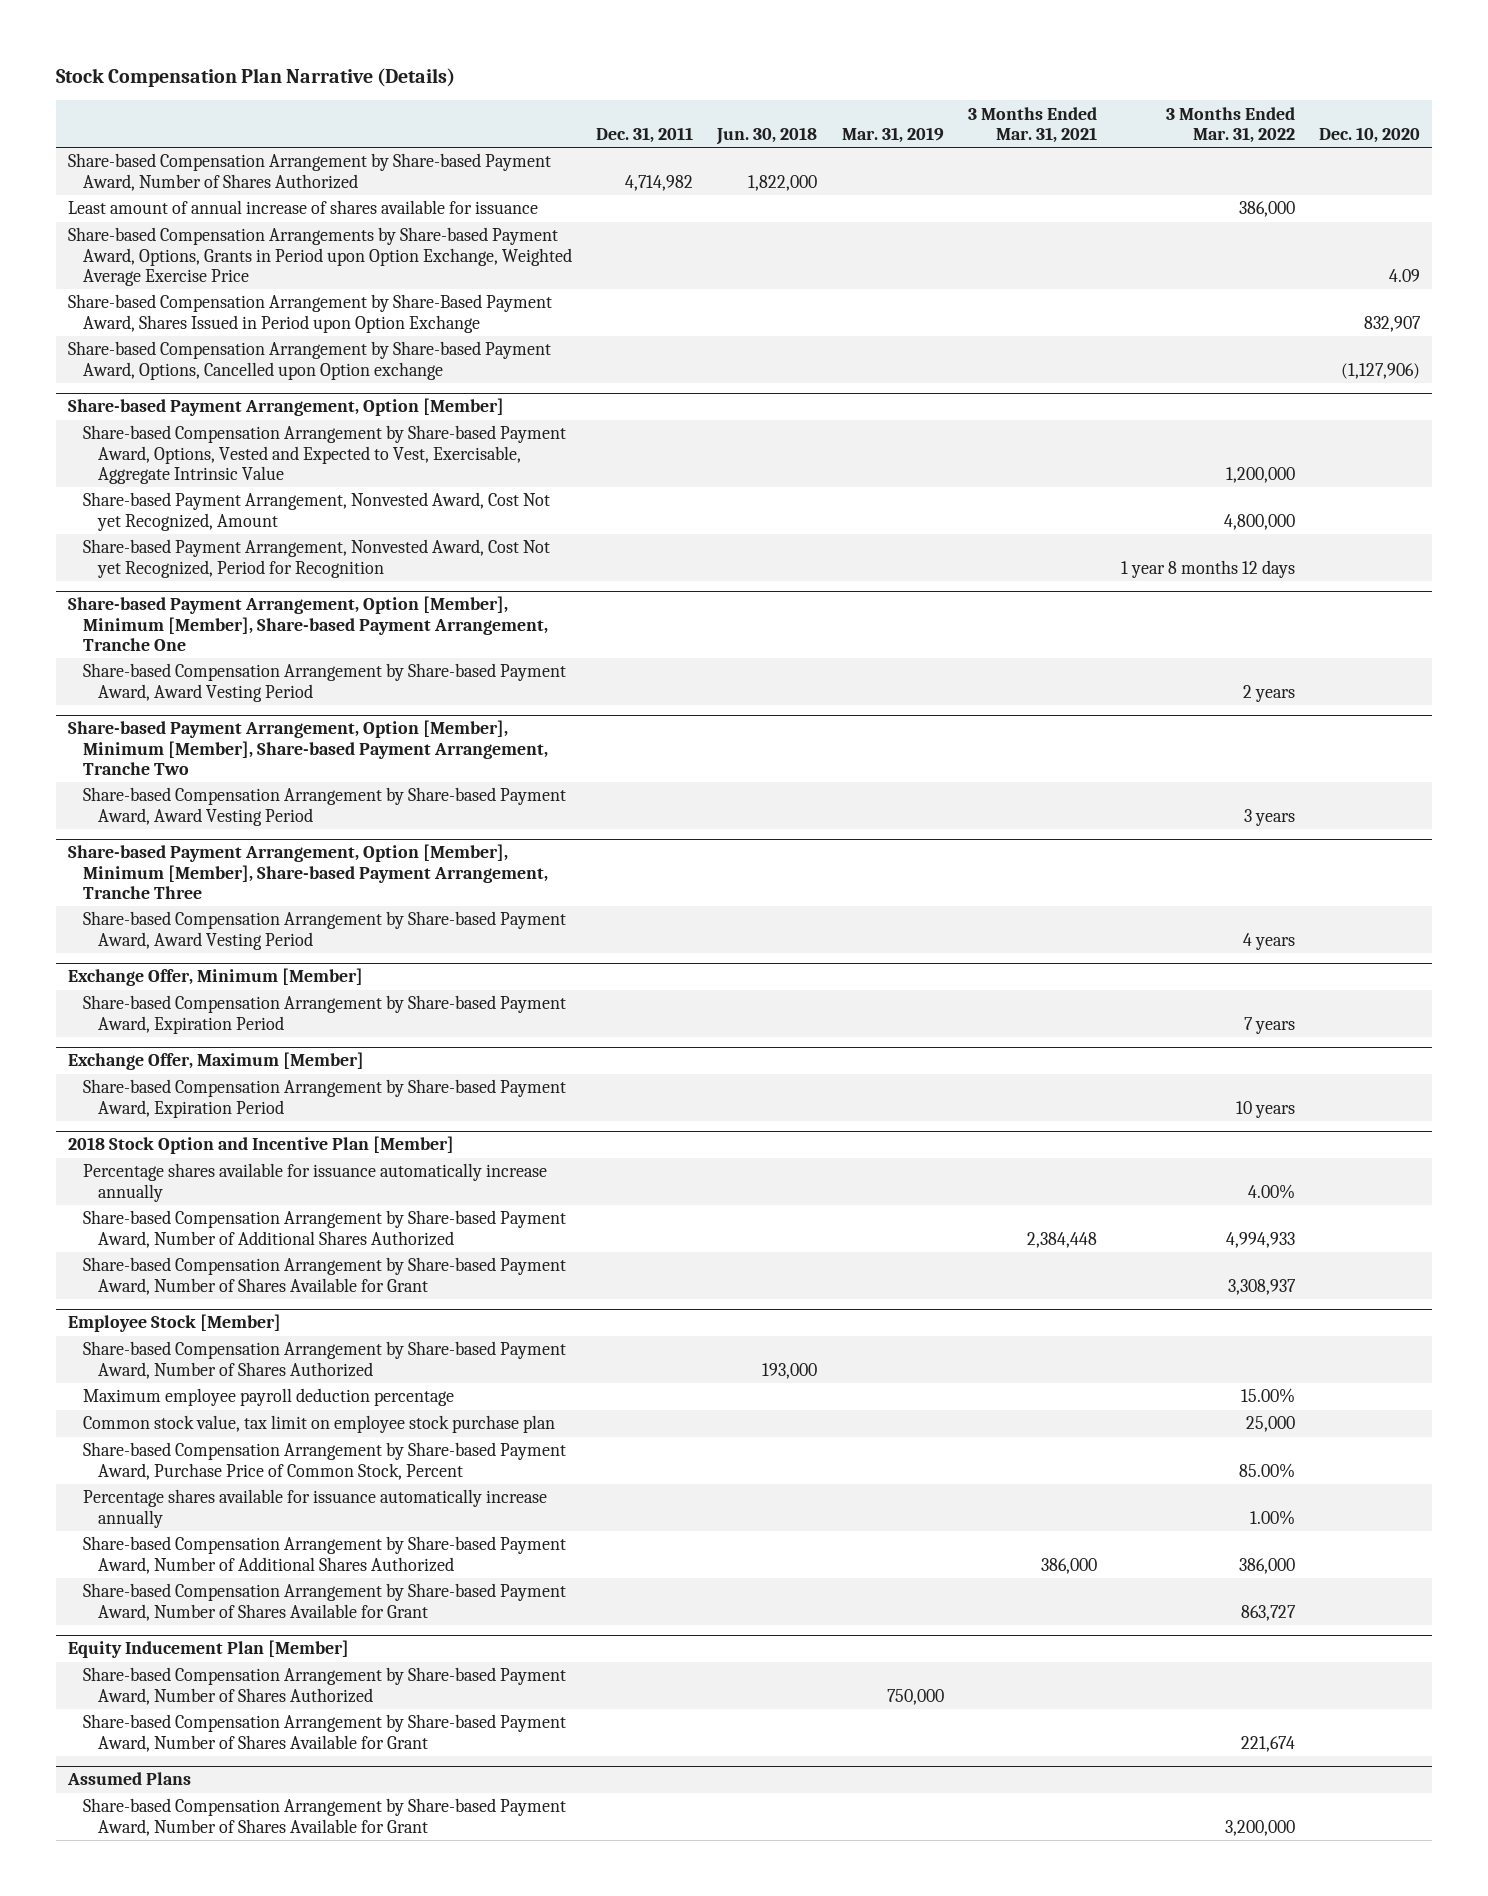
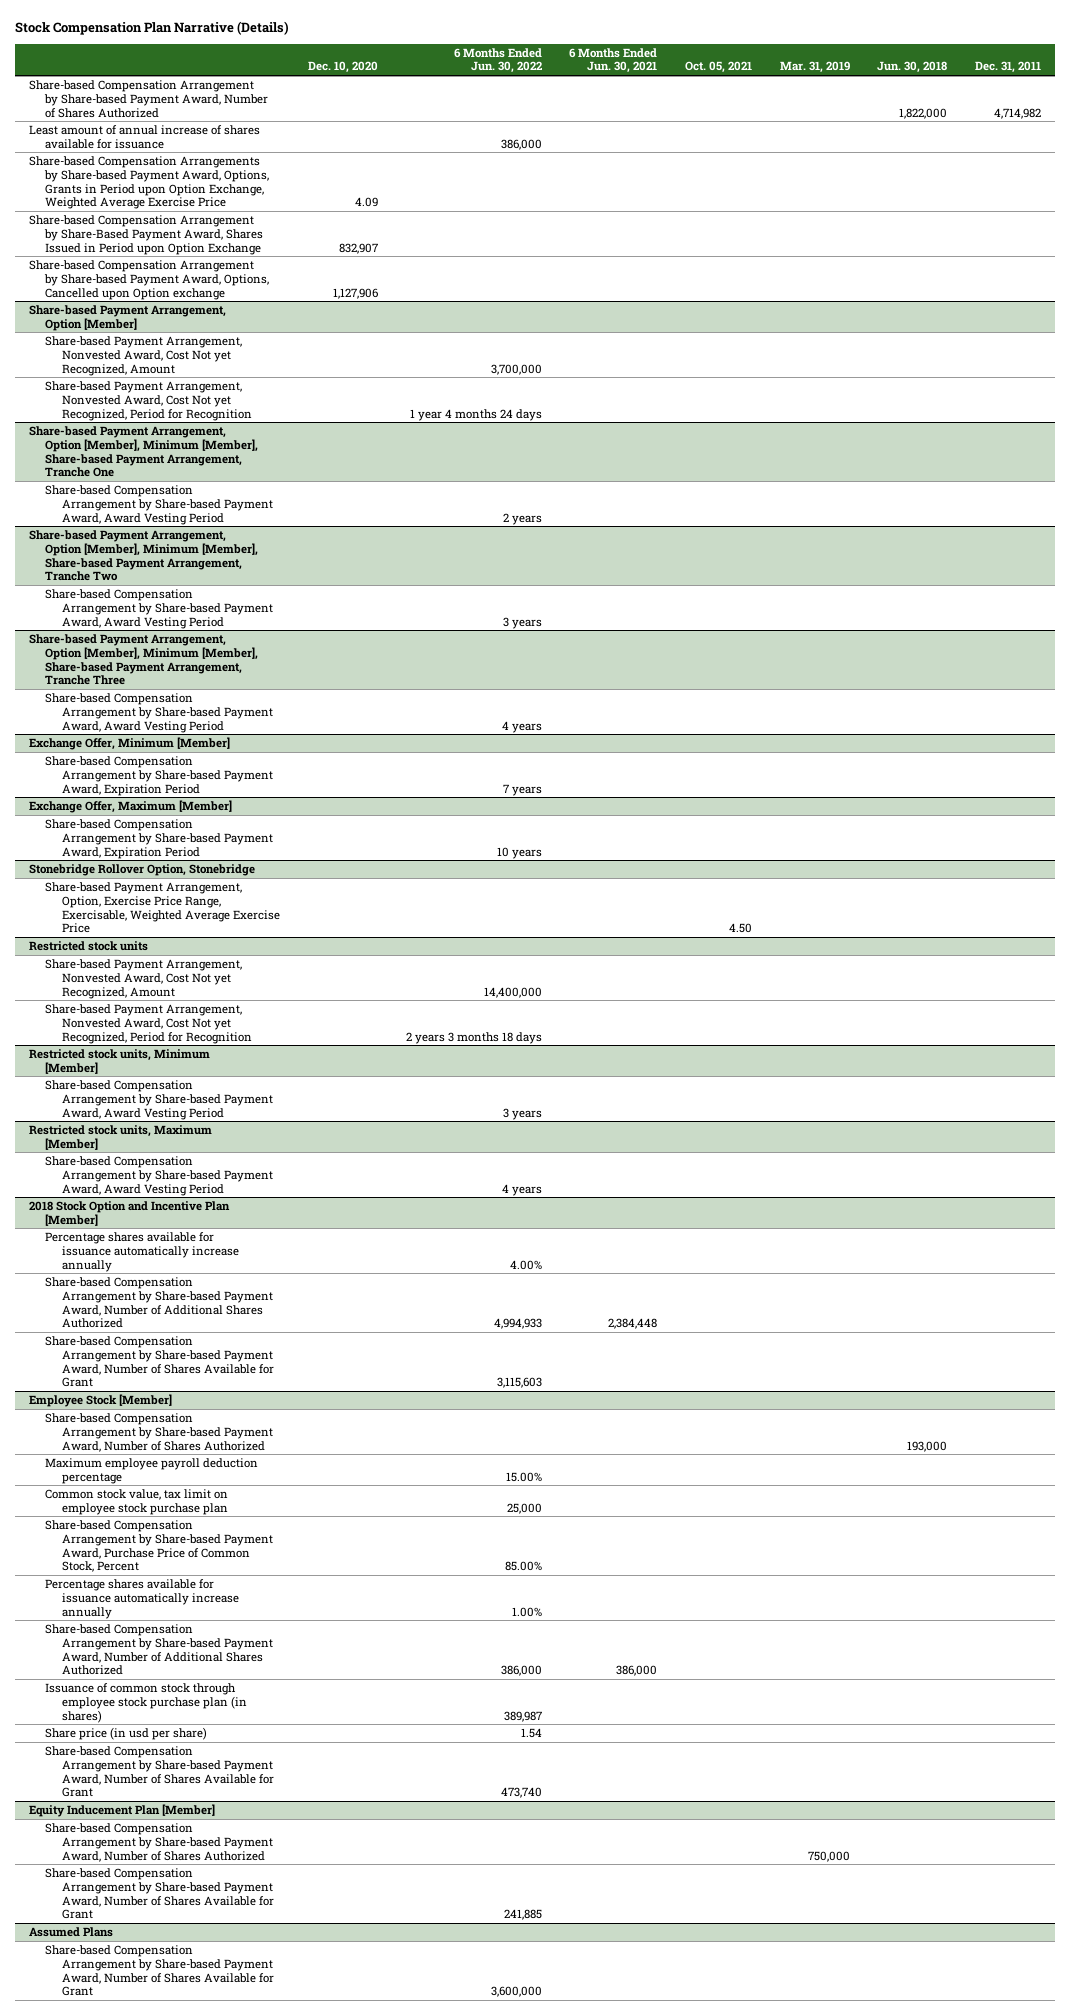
- | Dec. 31, 2011 | Jun. 30, 2018 | Mar. 31, 2019 | 3 Months Ended Mar. 31, 2021 | 3 Months Ended Mar. 31, 2022 | Dec. 10, 2020
+ | Dec. 10, 2020 | 6 Months Ended Jun. 30, 2022 | 6 Months Ended Jun. 30, 2021 | Oct. 05, 2021 | Mar. 31, 2019 | Jun. 30, 2018 | Dec. 31, 2011
- Share-based Compensation Arrangement by Share-based Payment Award, Options, Cancelled upon Option exchange | | | | | | (1,127,906)
+ Share-based Compensation Arrangement by Share-based Payment Award, Options, Cancelled upon Option exchange | 1,127,906 | | | | | |
@ Share-based Payment Arrangement, Option [Member]
- Share-based Compensation Arrangement by Share-based Payment Award, Options, Vested and Expected to Vest, Exercisable, Aggregate Intrinsic Value | | | | | 1,200,000 |
+ Stonebridge Rollover Option, Stonebridge
+ Share-based Payment Arrangement, Option, Exercise Price Range, Exercisable, Weighted Average Exercise Price | | | | 4.50 | | |
+ Restricted stock units
+ Share-based Payment Arrangement, Nonvested Award, Cost Not yet Recognized, Amount | | 14,400,000 | | | | |
+ Share-based Payment Arrangement, Nonvested Award, Cost Not yet Recognized, Period for Recognition | | 2 years 3 months 18 days | | | | |
+ Restricted stock units, Minimum [Member]
+ Share-based Compensation Arrangement by Share-based Payment Award, Award Vesting Period | | 3 years | | | | |
+ Restricted stock units, Maximum [Member]
+ Share-based Compensation Arrangement by Share-based Payment Award, Award Vesting Period | | 4 years | | | | |
@ Employee Stock [Member]
+ Issuance of common stock through employee stock purchase plan (in shares) | | 389,987 | | | | |
+ Share price (in usd per share) | | 1.54 | | | | |

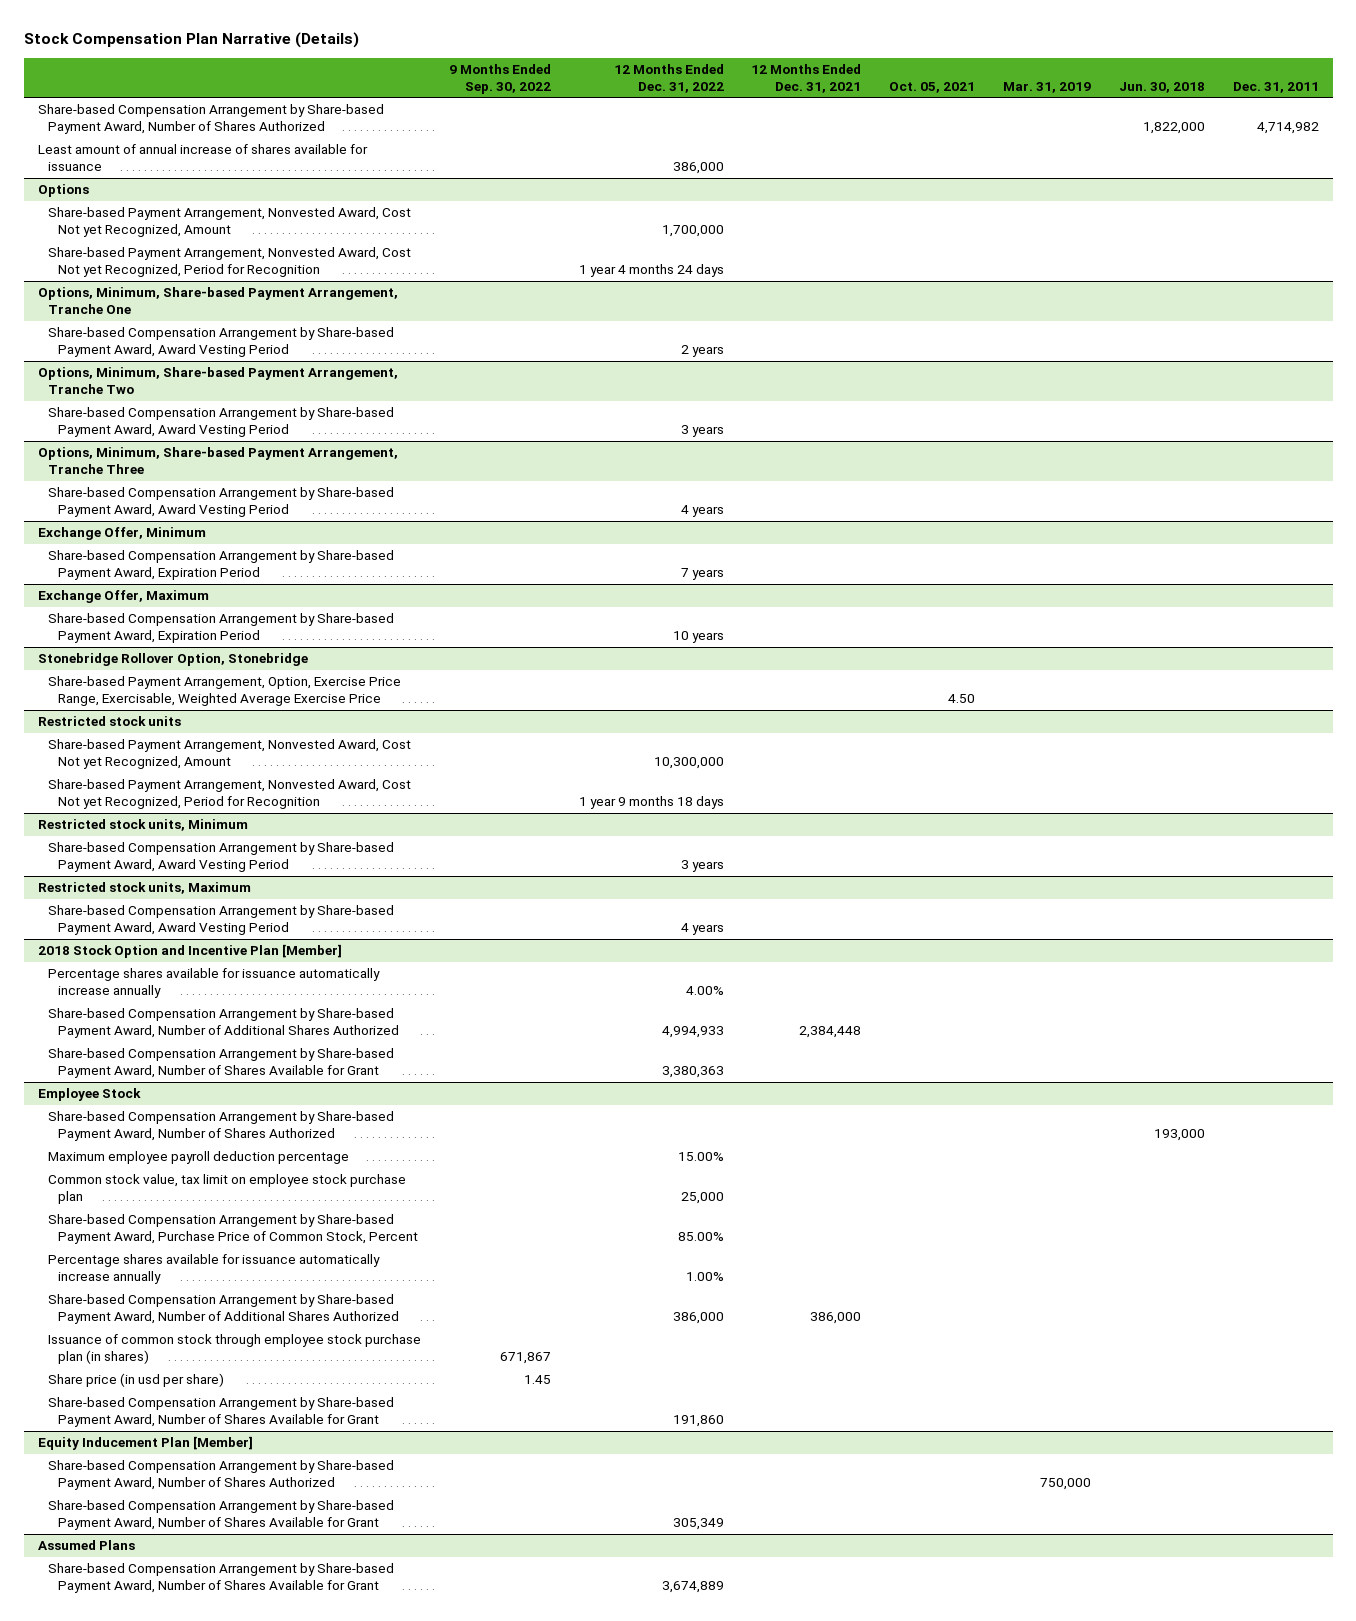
- | Dec. 10, 2020 | 6 Months Ended Jun. 30, 2022 | 6 Months Ended Jun. 30, 2021 | Oct. 05, 2021 | Mar. 31, 2019 | Jun. 30, 2018 | Dec. 31, 2011
+ | 9 Months Ended Sep. 30, 2022 | 12 Months Ended Dec. 31, 2022 | 12 Months Ended Dec. 31, 2021 | Oct. 05, 2021 | Mar. 31, 2019 | Jun. 30, 2018 | Dec. 31, 2011
- Share-based Compensation Arrangements by Share-based Payment Award, Options, Grants in Period upon Option Exchange, Weighted Average Exercise Price | 4.09 | | | | | |
- Share-based Compensation Arrangement by Share-Based Payment Award, Shares Issued in Period upon Option Exchange | 832,907 | | | | | |
- Share-based Compensation Arrangement by Share-based Payment Award, Options, Cancelled upon Option exchange | 1,127,906 | | | | | |
- Share-based Payment Arrangement, Option [Member]
+ Options
- Share-based Payment Arrangement, Option [Member], Minimum [Member], Share-based Payment Arrangement, Tranche One
+ Options, Minimum, Share-based Payment Arrangement, Tranche One
- Share-based Payment Arrangement, Option [Member], Minimum [Member], Share-based Payment Arrangement, Tranche Two
+ Options, Minimum, Share-based Payment Arrangement, Tranche Two
- Share-based Payment Arrangement, Option [Member], Minimum [Member], Share-based Payment Arrangement, Tranche Three
+ Options, Minimum, Share-based Payment Arrangement, Tranche Three
- Exchange Offer, Minimum [Member]
+ Exchange Offer, Minimum
- Exchange Offer, Maximum [Member]
+ Exchange Offer, Maximum
- Restricted stock units, Minimum [Member]
+ Restricted stock units, Minimum
- Restricted stock units, Maximum [Member]
+ Restricted stock units, Maximum
- Employee Stock [Member]
+ Employee Stock

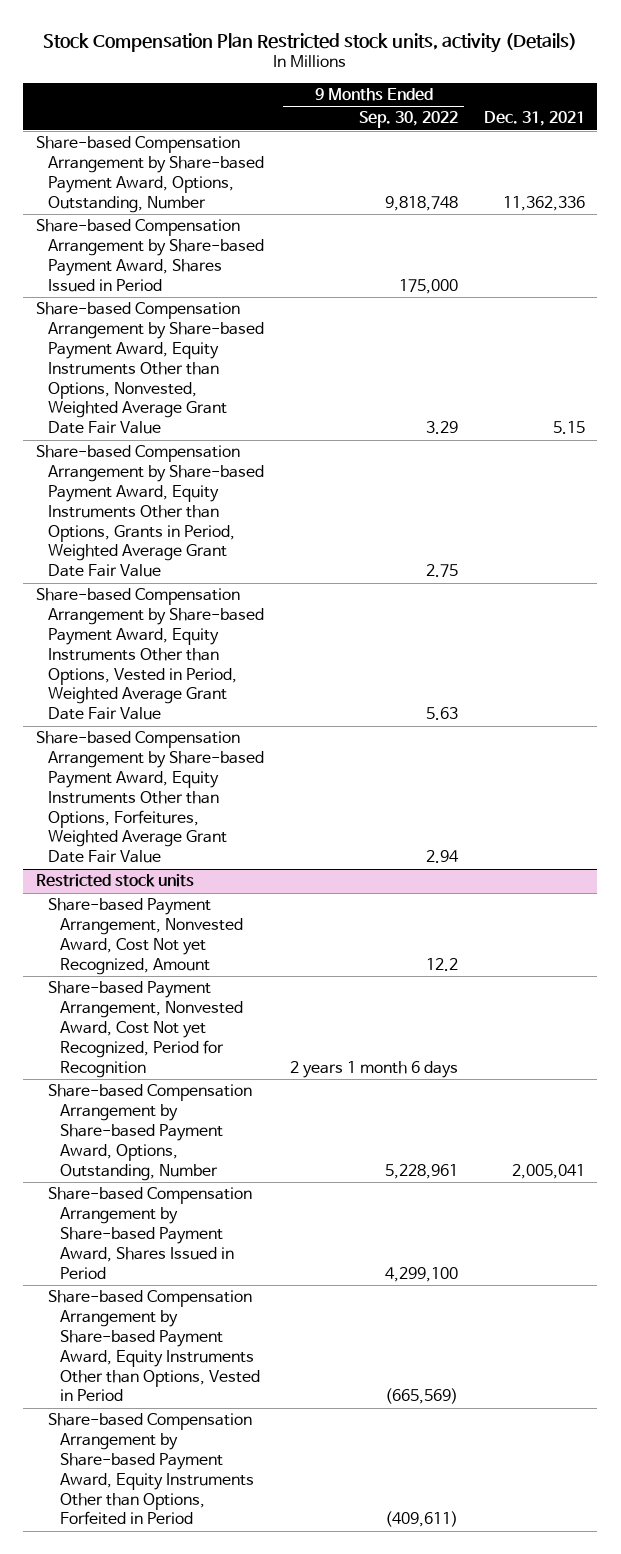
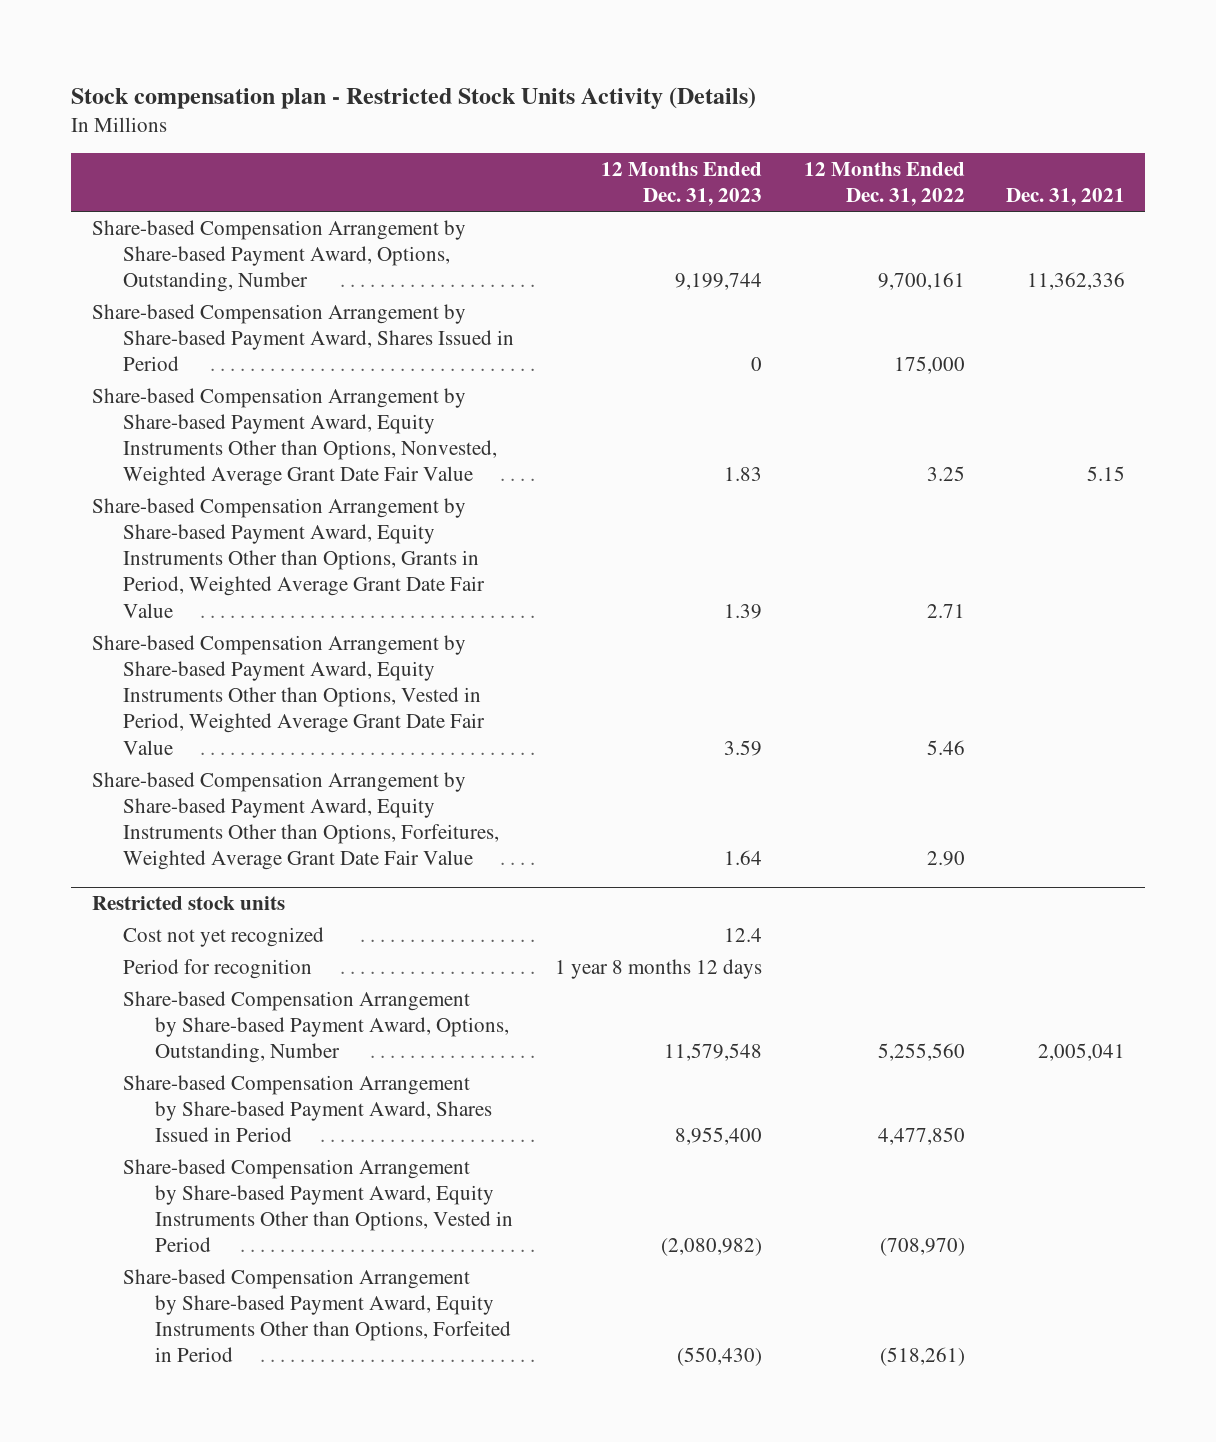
- Stock Compensation Plan Restricted stock units, activity (Details)
+ Stock compensation plan - Restricted Stock Units Activity (Details)
- | 9 Months Ended Sep. 30, 2022 | Dec. 31, 2021
+ | 12 Months Ended Dec. 31, 2023 | 12 Months Ended Dec. 31, 2022 | Dec. 31, 2021
@ Restricted stock units
- Share-based Payment Arrangement, Nonvested Award, Cost Not yet Recognized, Amount | 12.2 |
- Share-based Payment Arrangement, Nonvested Award, Cost Not yet Recognized, Period for Recognition | 2 years 1 month 6 days |
+ Cost not yet recognized | 12.4 | |
+ Period for recognition | 1 year 8 months 12 days | |

